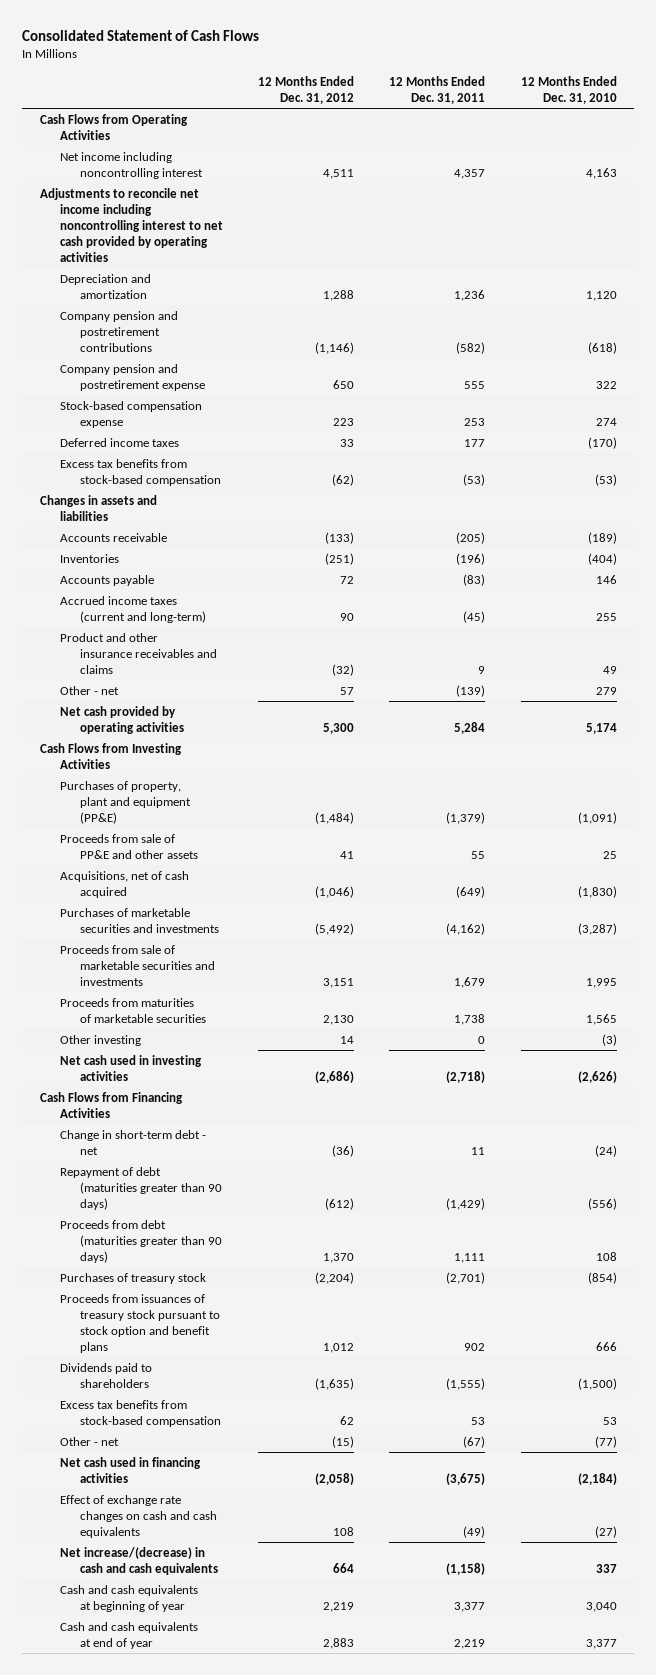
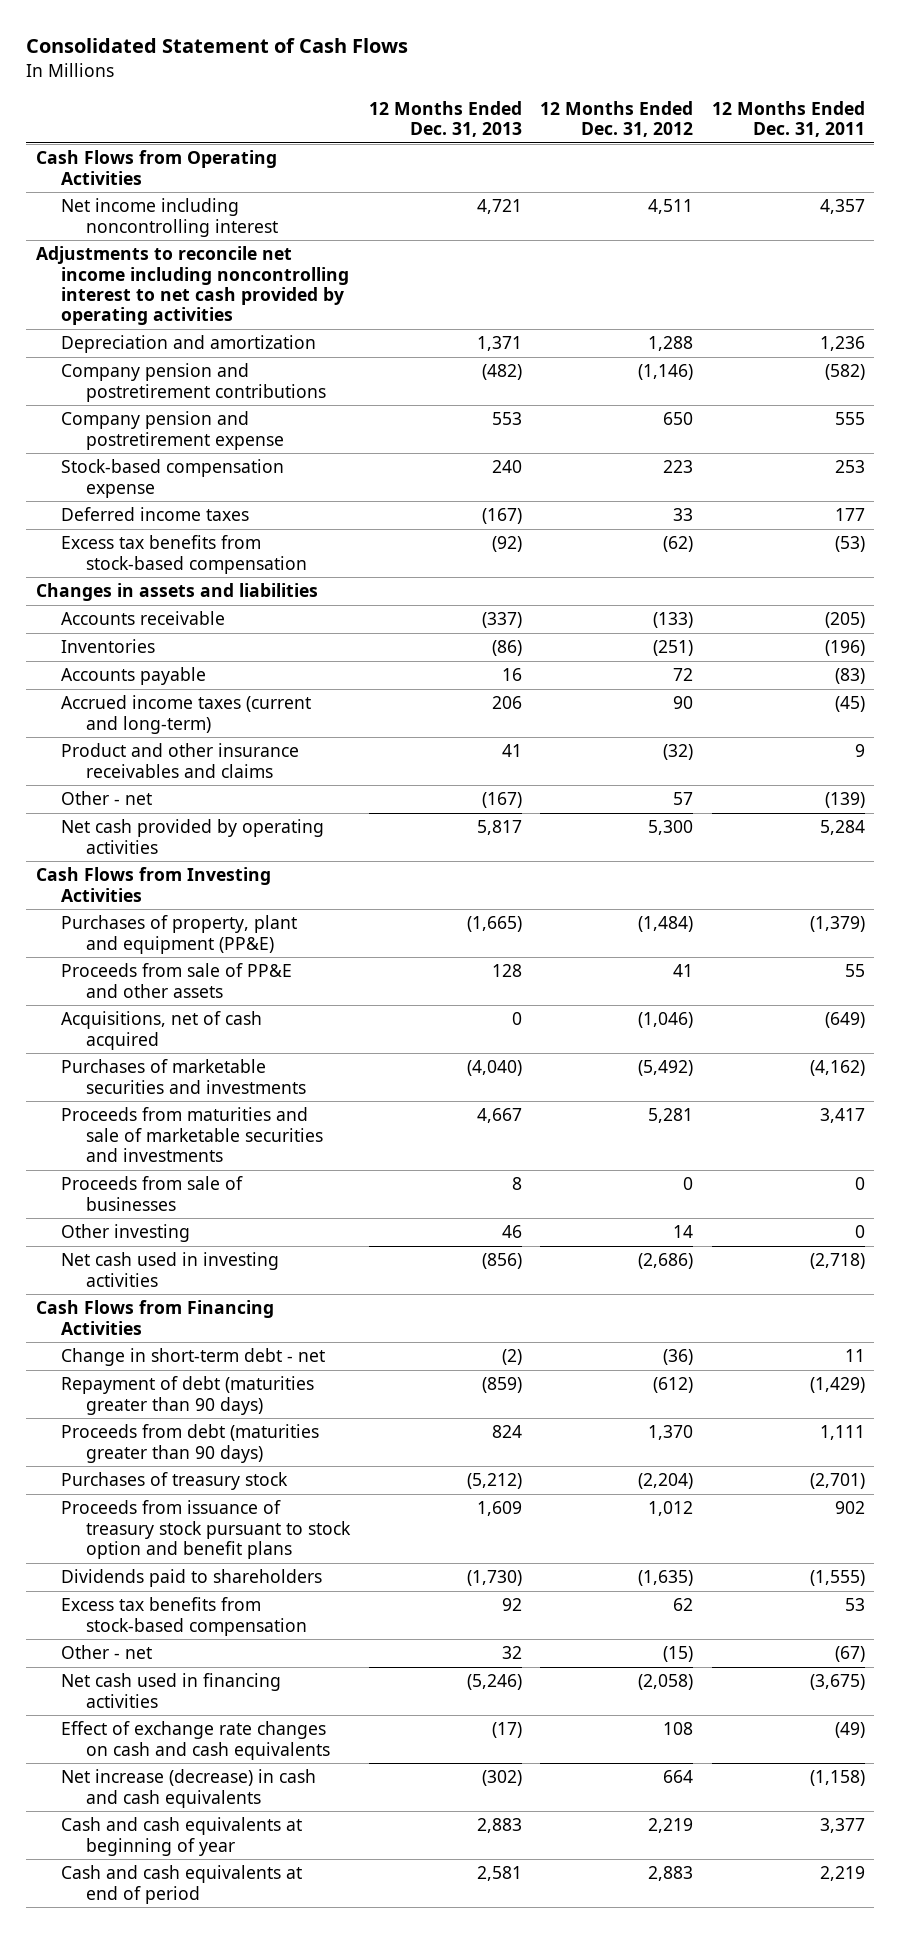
- | 12 Months Ended Dec. 31, 2012 | 12 Months Ended Dec. 31, 2011 | 12 Months Ended Dec. 31, 2010
+ | 12 Months Ended Dec. 31, 2013 | 12 Months Ended Dec. 31, 2012 | 12 Months Ended Dec. 31, 2011
- Proceeds from sale of marketable securities and investments | 3,151 | 1,679 | 1,995
- Proceeds from maturities of marketable securities | 2,130 | 1,738 | 1,565
+ Proceeds from maturities and sale of marketable securities and investments | 4,667 | 5,281 | 3,417
+ Proceeds from sale of businesses | 8 | 0 | 0
- Proceeds from issuances of treasury stock pursuant to stock option and benefit plans | 1,012 | 902 | 666
+ Proceeds from issuance of treasury stock pursuant to stock option and benefit plans | 1,609 | 1,012 | 902
- Net increase/(decrease) in cash and cash equivalents | 664 | (1,158) | 337
+ Net increase (decrease) in cash and cash equivalents | (302) | 664 | (1,158)
- Cash and cash equivalents at end of year | 2,883 | 2,219 | 3,377
+ Cash and cash equivalents at end of period | 2,581 | 2,883 | 2,219

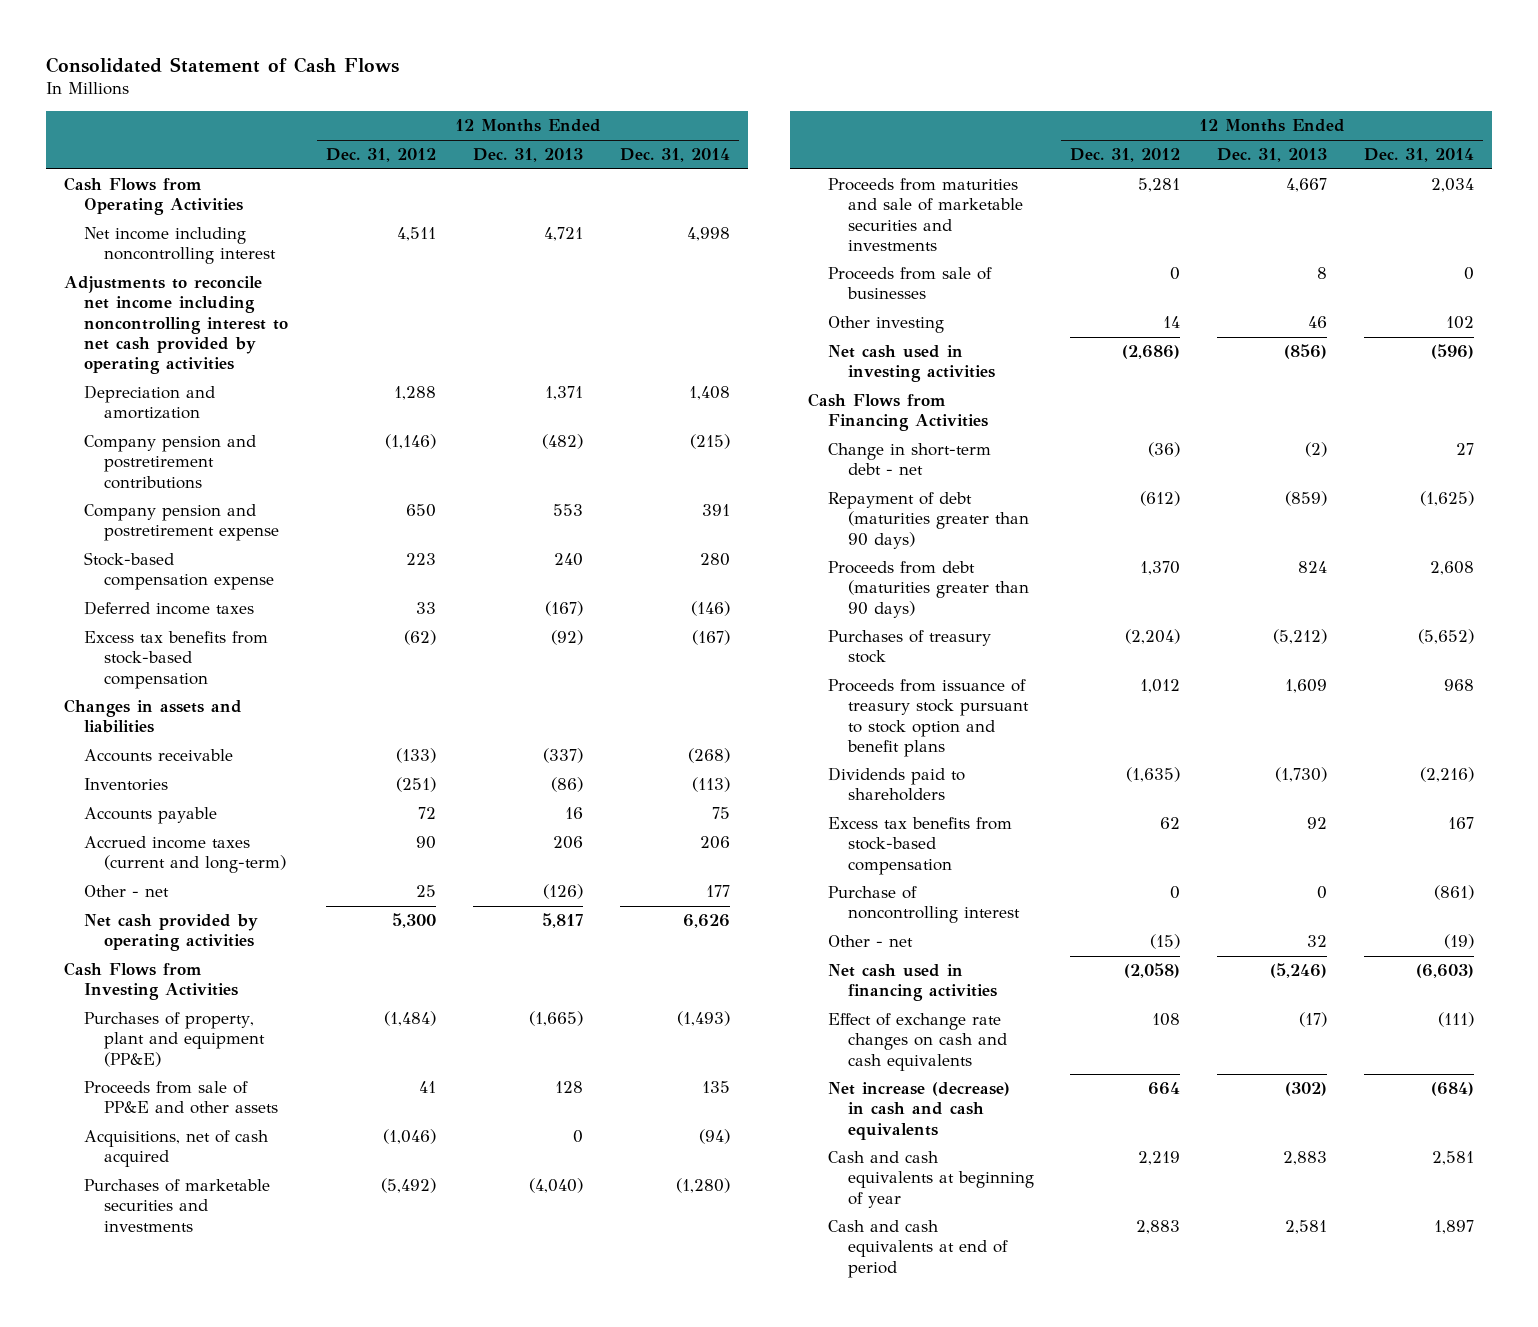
- | 12 Months Ended Dec. 31, 2013 | 12 Months Ended Dec. 31, 2012 | 12 Months Ended Dec. 31, 2011
+ | 12 Months Ended Dec. 31, 2012 | 12 Months Ended Dec. 31, 2013 | 12 Months Ended Dec. 31, 2014
- Product and other insurance receivables and claims | 41 | (32) | 9
- Other - net | (167) | 57 | (139)
+ Other - net | 25 | (126) | 177
+ Purchase of noncontrolling interest | 0 | 0 | (861)

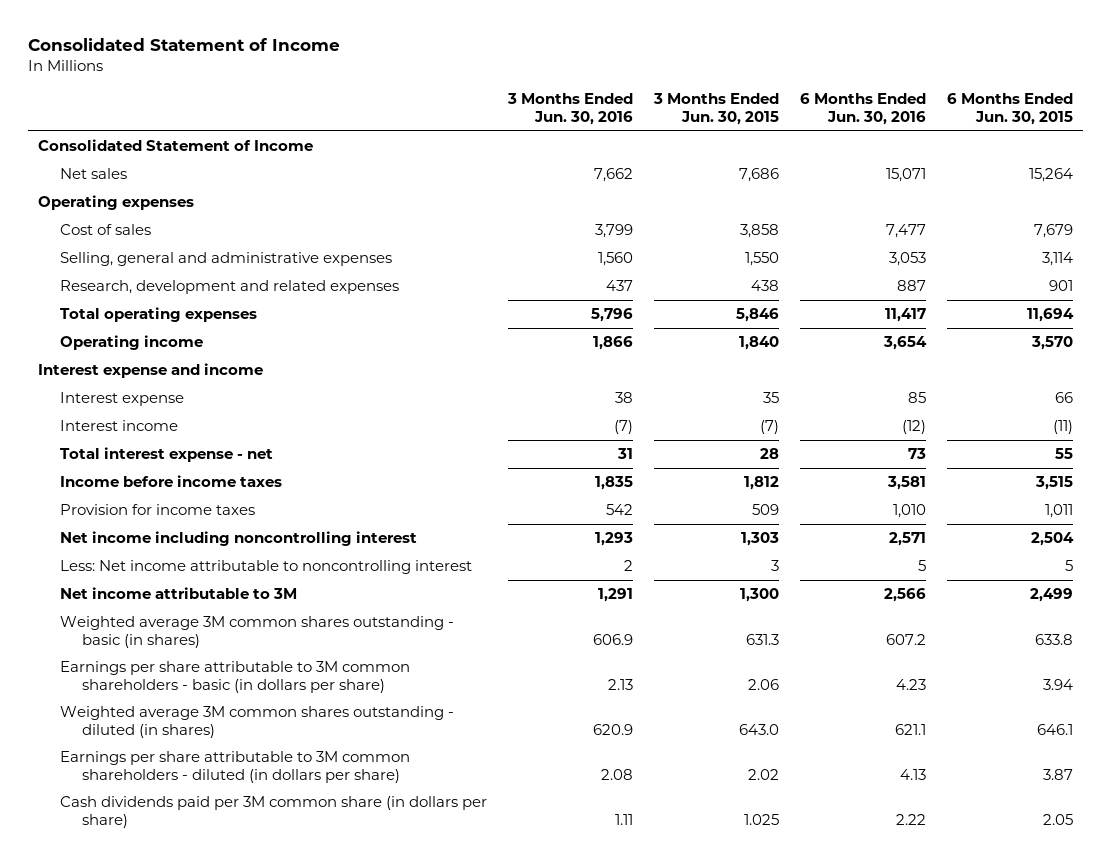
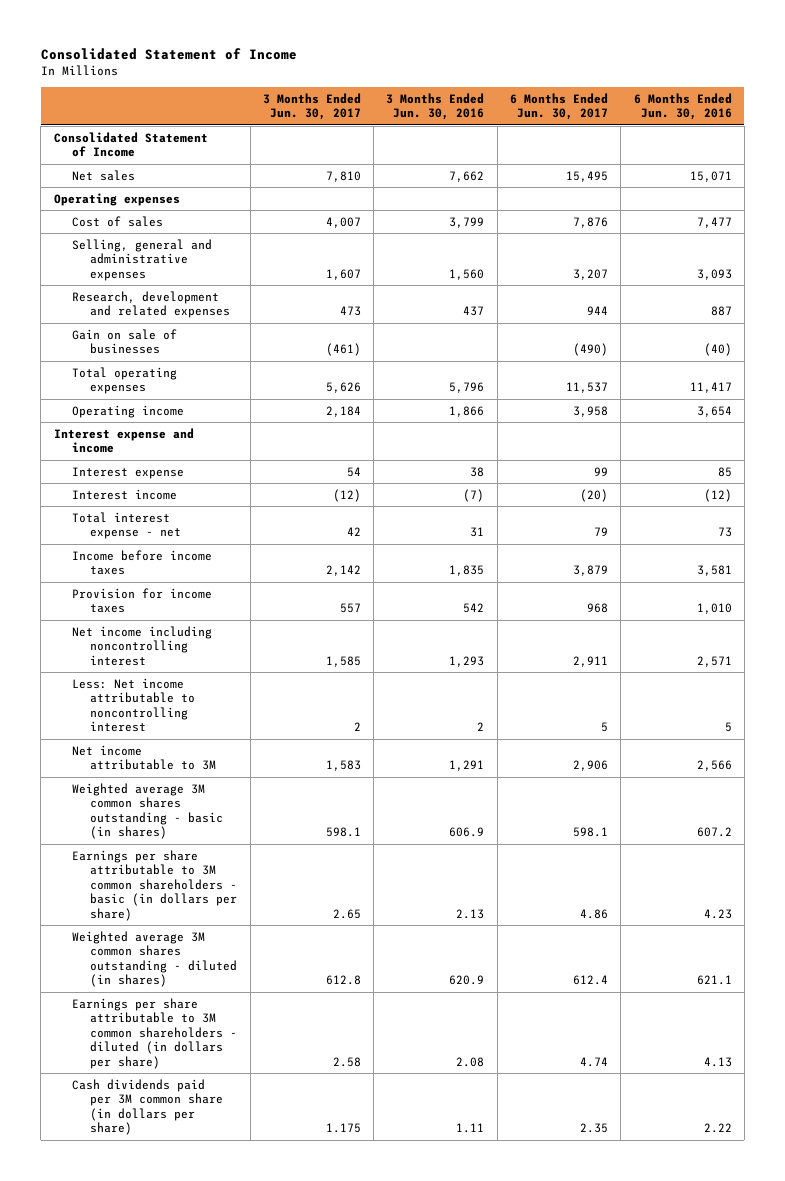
- | 3 Months Ended Jun. 30, 2016 | 3 Months Ended Jun. 30, 2015 | 6 Months Ended Jun. 30, 2016 | 6 Months Ended Jun. 30, 2015
+ | 3 Months Ended Jun. 30, 2017 | 3 Months Ended Jun. 30, 2016 | 6 Months Ended Jun. 30, 2017 | 6 Months Ended Jun. 30, 2016
- Selling, general and administrative expenses | 1,560 | 1,550 | 3,053 | 3,114
+ Selling, general and administrative expenses | 1,607 | 1,560 | 3,207 | 3,093
+ Gain on sale of businesses | (461) | | (490) | (40)

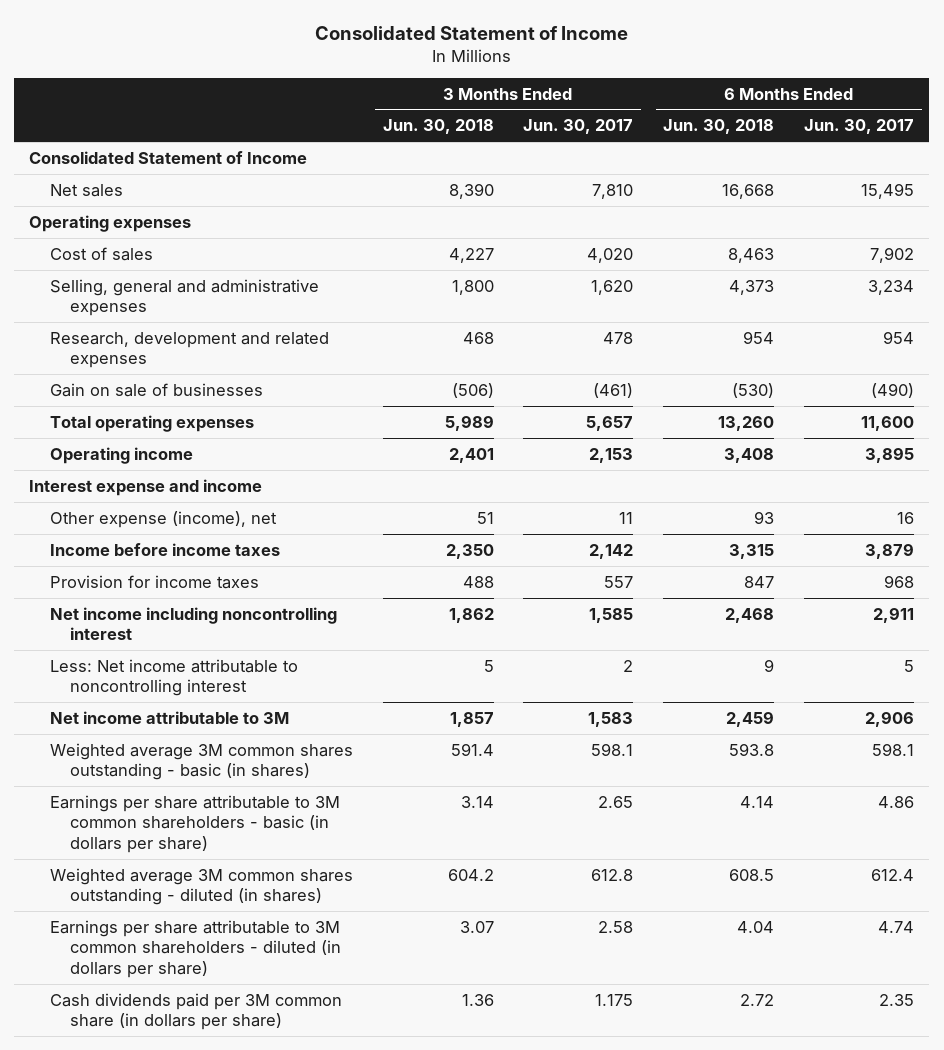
- | 3 Months Ended Jun. 30, 2017 | 3 Months Ended Jun. 30, 2016 | 6 Months Ended Jun. 30, 2017 | 6 Months Ended Jun. 30, 2016
+ | 3 Months Ended Jun. 30, 2018 | 3 Months Ended Jun. 30, 2017 | 6 Months Ended Jun. 30, 2018 | 6 Months Ended Jun. 30, 2017
- Cost of sales | 4,007 | 3,799 | 7,876 | 7,477
- Selling, general and administrative expenses | 1,607 | 1,560 | 3,207 | 3,093
- Research, development and related expenses | 473 | 437 | 944 | 887
+ Cost of sales | 4,227 | 4,020 | 8,463 | 7,902
+ Selling, general and administrative expenses | 1,800 | 1,620 | 4,373 | 3,234
+ Research, development and related expenses | 468 | 478 | 954 | 954
- Total operating expenses | 5,626 | 5,796 | 11,537 | 11,417
- Operating income | 2,184 | 1,866 | 3,958 | 3,654
+ Total operating expenses | 5,989 | 5,657 | 13,260 | 11,600
+ Operating income | 2,401 | 2,153 | 3,408 | 3,895
- Interest expense | 54 | 38 | 99 | 85
- Interest income | (12) | (7) | (20) | (12)
- Total interest expense - net | 42 | 31 | 79 | 73
+ Other expense (income), net | 51 | 11 | 93 | 16

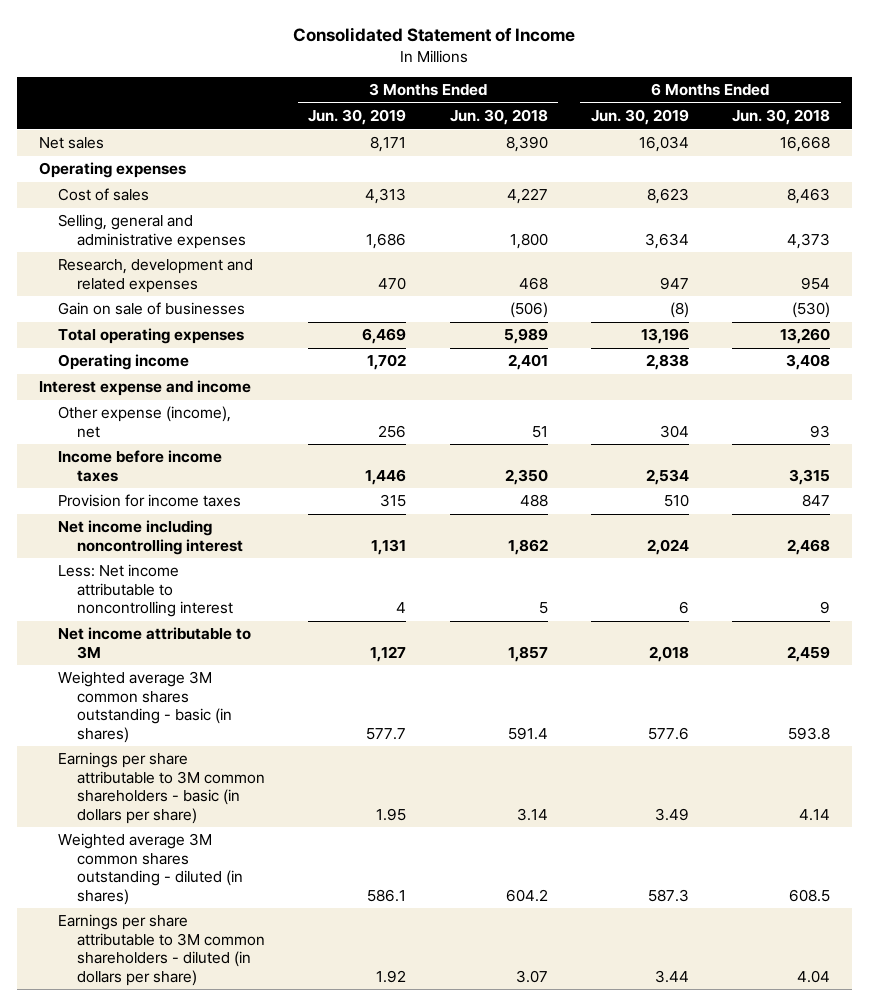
- | 3 Months Ended Jun. 30, 2018 | 3 Months Ended Jun. 30, 2017 | 6 Months Ended Jun. 30, 2018 | 6 Months Ended Jun. 30, 2017
+ | 3 Months Ended Jun. 30, 2019 | 3 Months Ended Jun. 30, 2018 | 6 Months Ended Jun. 30, 2019 | 6 Months Ended Jun. 30, 2018
- Consolidated Statement of Income
- Cash dividends paid per 3M common share (in dollars per share) | 1.36 | 1.175 | 2.72 | 2.35

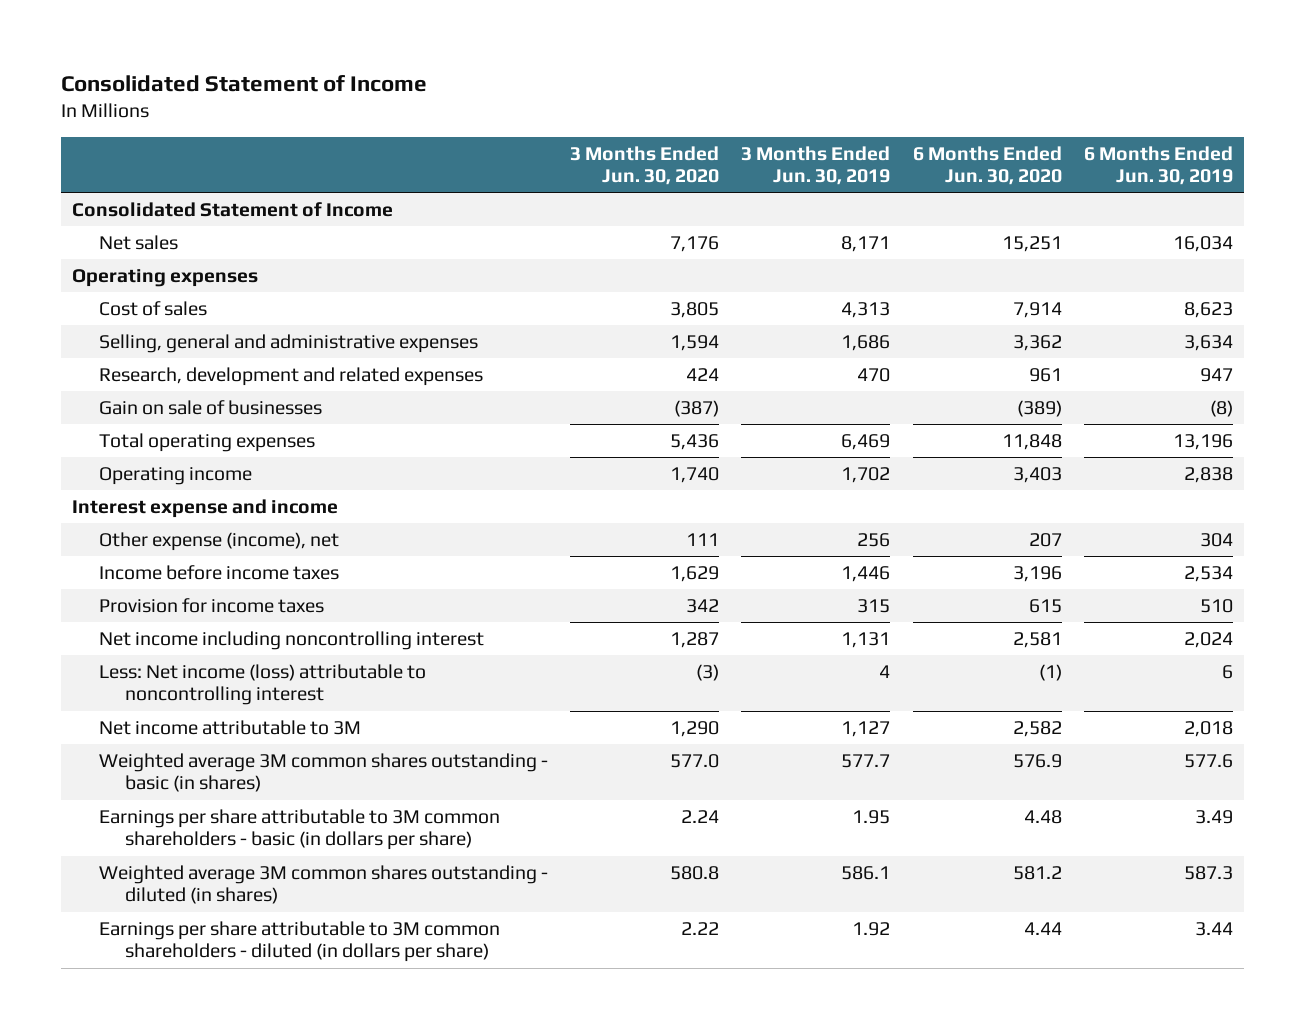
- | 3 Months Ended Jun. 30, 2019 | 3 Months Ended Jun. 30, 2018 | 6 Months Ended Jun. 30, 2019 | 6 Months Ended Jun. 30, 2018
+ | 3 Months Ended Jun. 30, 2020 | 3 Months Ended Jun. 30, 2019 | 6 Months Ended Jun. 30, 2020 | 6 Months Ended Jun. 30, 2019
+ Consolidated Statement of Income
- Less: Net income attributable to noncontrolling interest | 4 | 5 | 6 | 9
+ Less: Net income (loss) attributable to noncontrolling interest | (3) | 4 | (1) | 6

